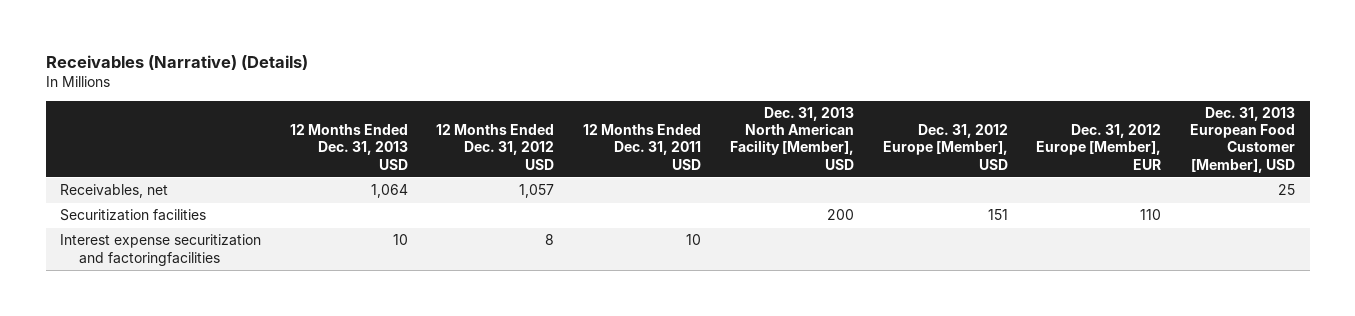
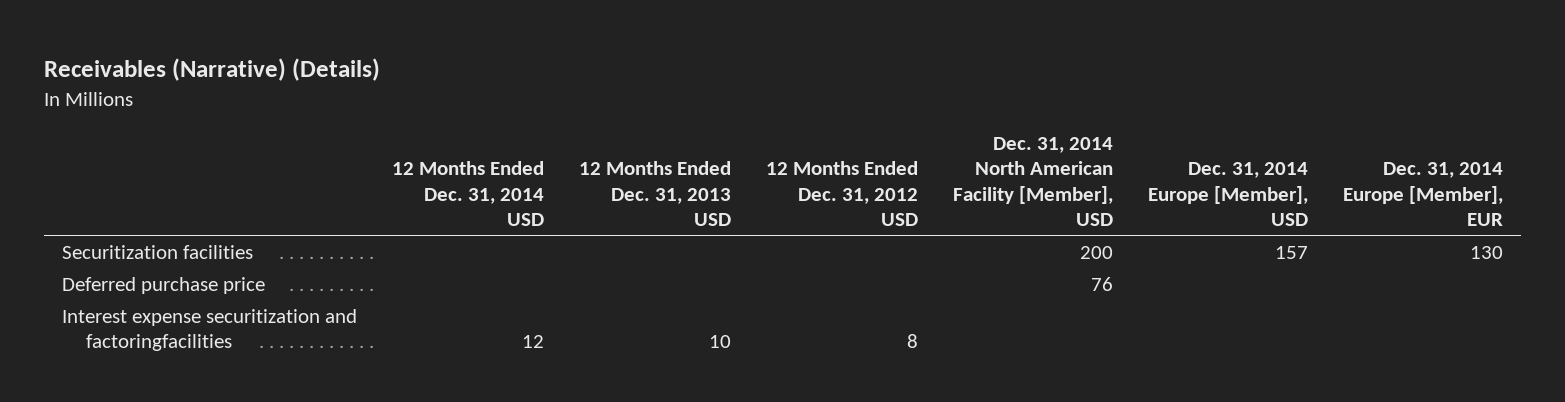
- | 12 Months Ended Dec. 31, 2013 USD | 12 Months Ended Dec. 31, 2012 USD | 12 Months Ended Dec. 31, 2011 USD | Dec. 31, 2013 North American Facility [Member], USD | Dec. 31, 2012 Europe [Member], USD | Dec. 31, 2012 Europe [Member], EUR | Dec. 31, 2013 European Food Customer [Member], USD
+ | 12 Months Ended Dec. 31, 2014 USD | 12 Months Ended Dec. 31, 2013 USD | 12 Months Ended Dec. 31, 2012 USD | Dec. 31, 2014 North American Facility [Member], USD | Dec. 31, 2014 Europe [Member], USD | Dec. 31, 2014 Europe [Member], EUR
- Receivables, net | 1,064 | 1,057 | | | | | 25
+ Deferred purchase price | | | | 76 | |

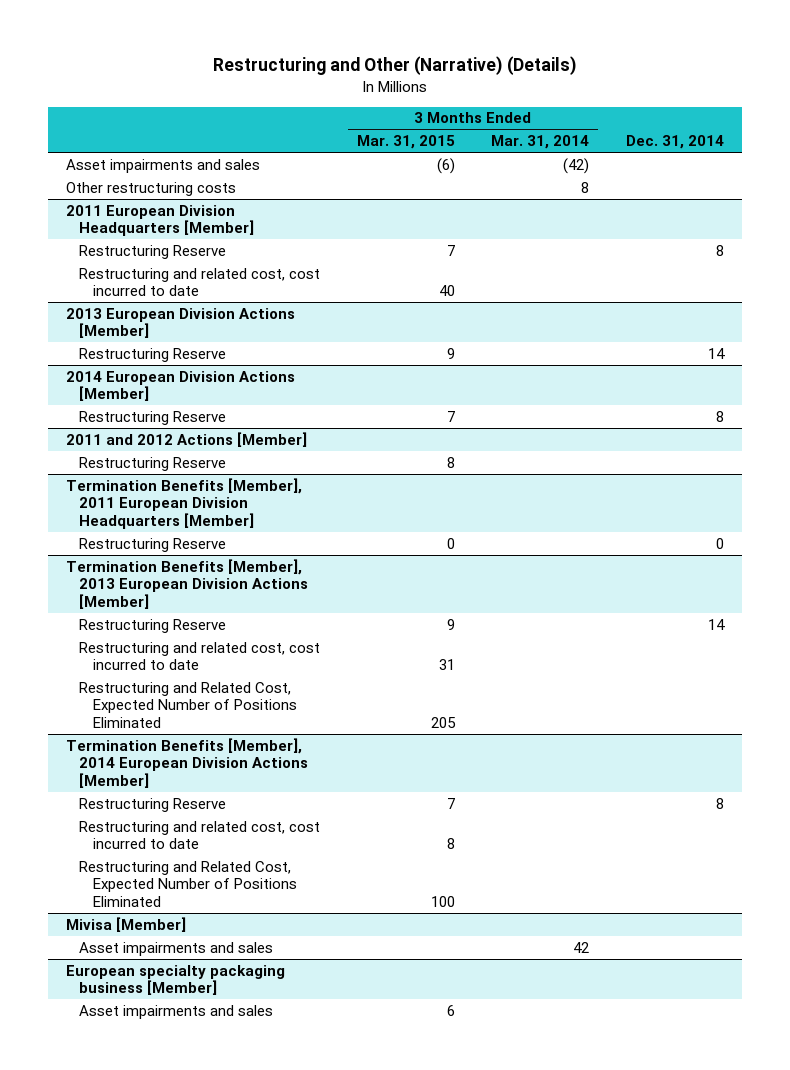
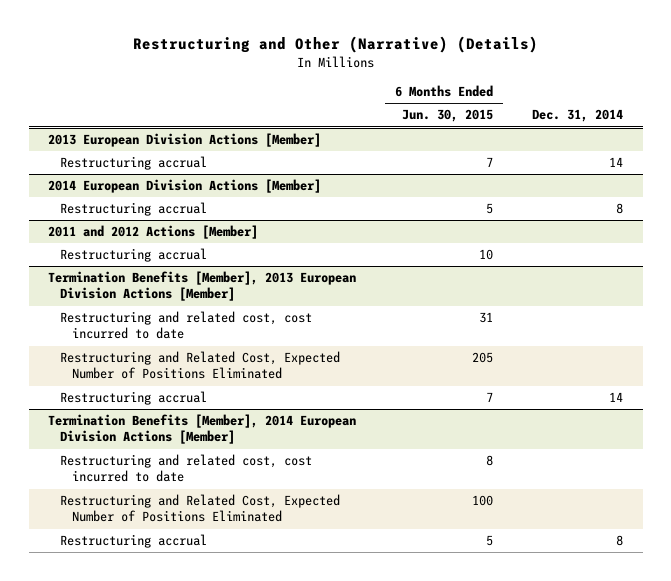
- | 3 Months Ended Mar. 31, 2015 | 3 Months Ended Mar. 31, 2014 | Dec. 31, 2014
+ | 6 Months Ended Jun. 30, 2015 | Dec. 31, 2014
- Asset impairments and sales | (6) | (42) |
- Other restructuring costs | | 8 |
- 2011 European Division Headquarters [Member]
- Restructuring Reserve | 7 | | 8
- Restructuring and related cost, cost incurred to date | 40 | |
@ 2013 European Division Actions [Member]
- Restructuring Reserve | 9 | | 14
+ Restructuring accrual | 7 | 14
@ 2014 European Division Actions [Member]
- Restructuring Reserve | 7 | | 8
+ Restructuring accrual | 5 | 8
@ 2011 and 2012 Actions [Member]
- Restructuring Reserve | 8 | |
- Termination Benefits [Member], 2011 European Division Headquarters [Member]
- Restructuring Reserve | 0 | | 0
@ 2011 and 2012 Actions [Member]
+ Restructuring accrual | 10 |
@ Termination Benefits [Member], 2013 European Division Actions [Member]
- Restructuring Reserve | 9 | | 14
+ Restructuring accrual | 7 | 14
@ Termination Benefits [Member], 2014 European Division Actions [Member]
- Restructuring Reserve | 7 | | 8
- Mivisa [Member]
- Asset impairments and sales | | 42 |
- European specialty packaging business [Member]
- Asset impairments and sales | 6 | |
@ Termination Benefits [Member], 2014 European Division Actions [Member]
+ Restructuring accrual | 5 | 8

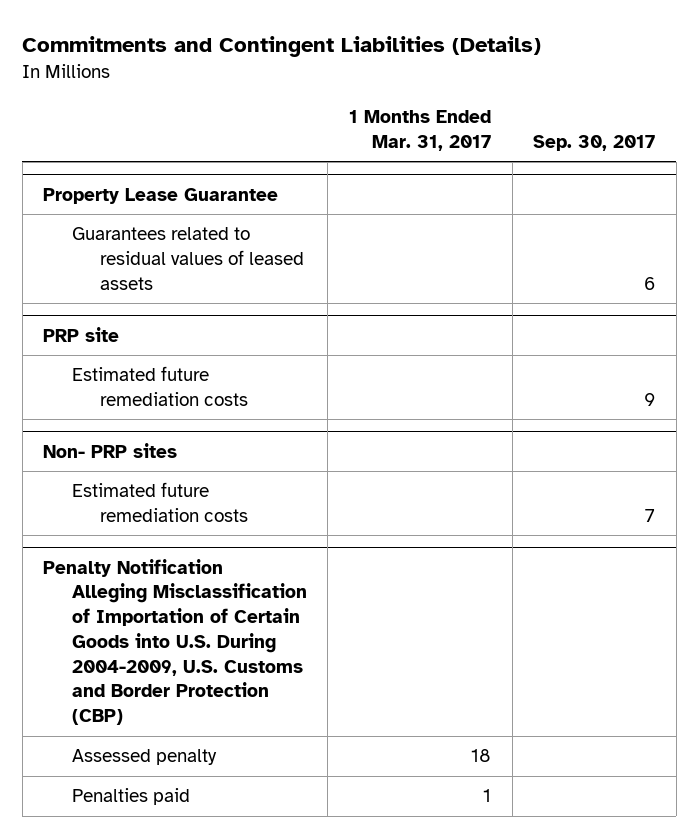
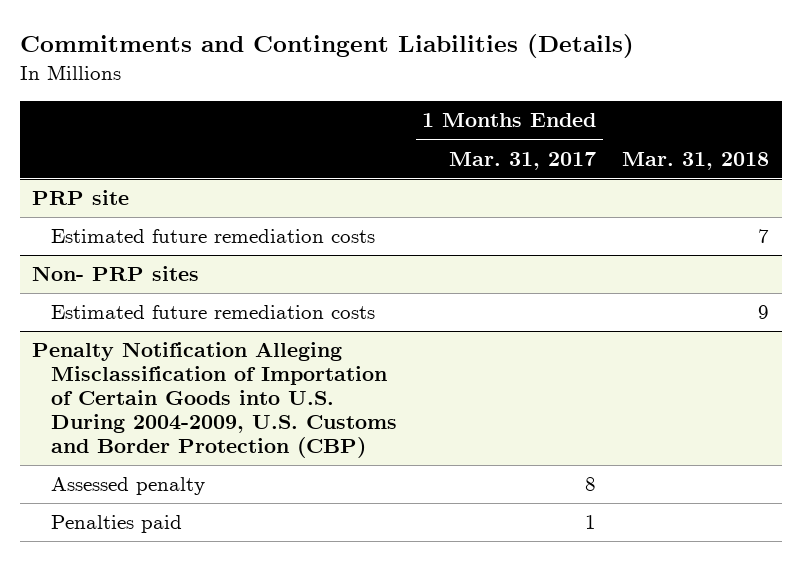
- | 1 Months Ended Mar. 31, 2017 | Sep. 30, 2017
+ | 1 Months Ended Mar. 31, 2017 | Mar. 31, 2018
- Property Lease Guarantee
- Guarantees related to residual values of leased assets | | 6
@ Penalty Notification Alleging Misclassification of Importation of Certain Goods into U.S. During 2004-2009, U.S. Customs and Border Protection (CBP)
- Assessed penalty | 18 |
+ Assessed penalty | 8 |

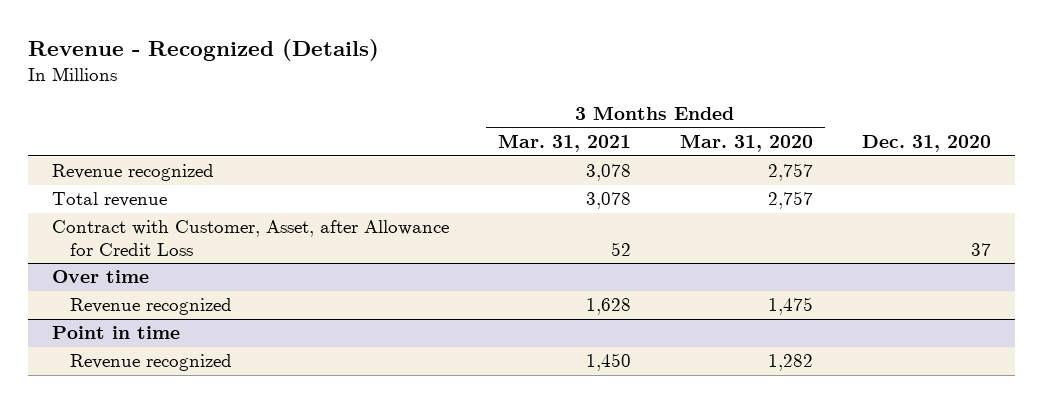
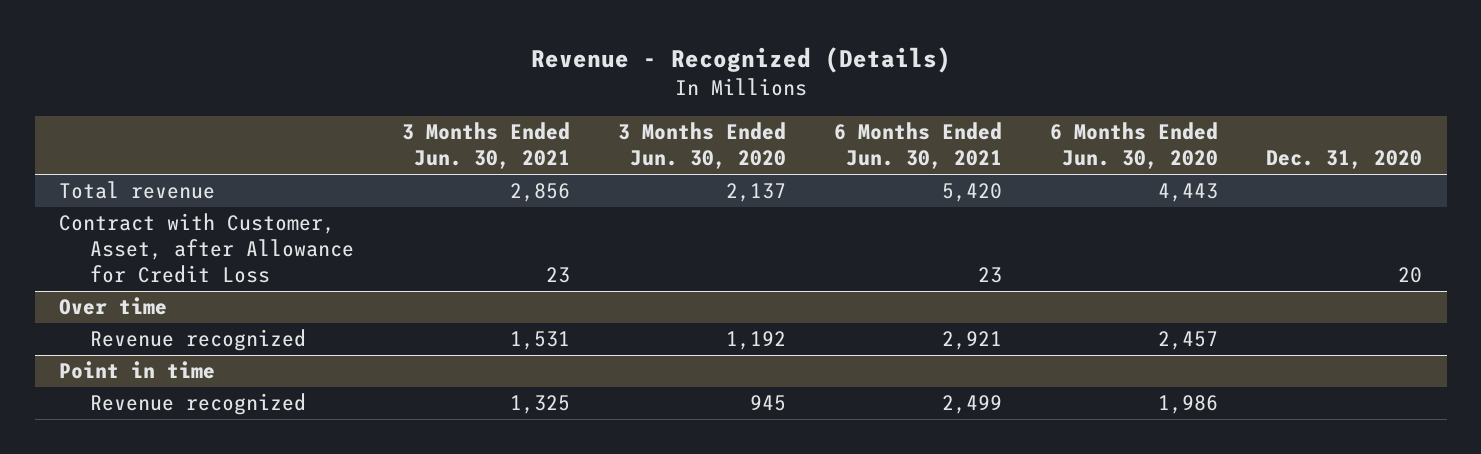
- | 3 Months Ended Mar. 31, 2021 | 3 Months Ended Mar. 31, 2020 | Dec. 31, 2020
+ | 3 Months Ended Jun. 30, 2021 | 3 Months Ended Jun. 30, 2020 | 6 Months Ended Jun. 30, 2021 | 6 Months Ended Jun. 30, 2020 | Dec. 31, 2020
- Revenue recognized | 3,078 | 2,757 |
- Contract with Customer, Asset, after Allowance for Credit Loss | 52 | | 37
+ Contract with Customer, Asset, after Allowance for Credit Loss | 23 | | 23 | | 20

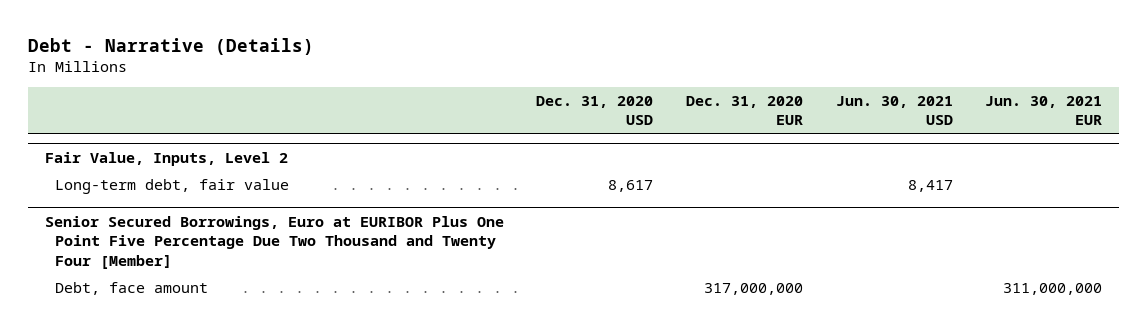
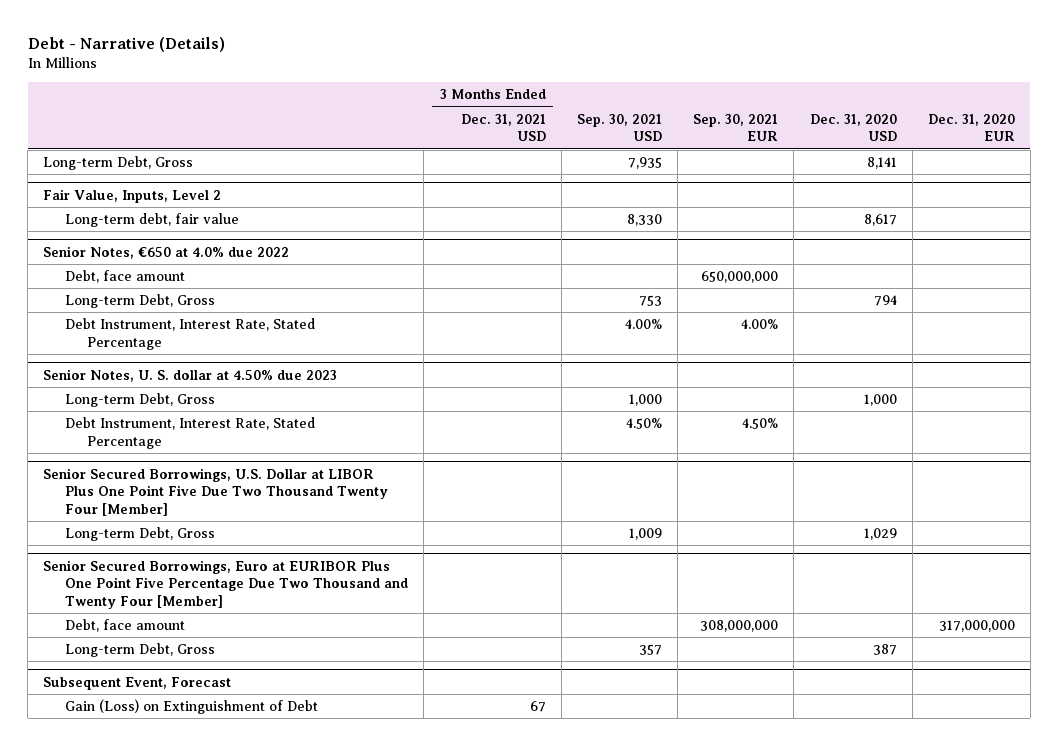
- | Dec. 31, 2020 USD | Dec. 31, 2020 EUR | Jun. 30, 2021 USD | Jun. 30, 2021 EUR
+ | 3 Months Ended Dec. 31, 2021 USD | Sep. 30, 2021 USD | Sep. 30, 2021 EUR | Dec. 31, 2020 USD | Dec. 31, 2020 EUR
+ Long-term Debt, Gross | | 7,935 | | 8,141 |
+ Senior Notes, €650 at 4.0% due 2022
+ Debt, face amount | | | 650,000,000 | |
+ Long-term Debt, Gross | | 753 | | 794 |
+ Debt Instrument, Interest Rate, Stated Percentage | | 4.00% | 4.00% | |
+ Senior Notes, U. S. dollar at 4.50% due 2023
+ Long-term Debt, Gross | | 1,000 | | 1,000 |
+ Debt Instrument, Interest Rate, Stated Percentage | | 4.50% | 4.50% | |
+ Senior Secured Borrowings, U.S. Dollar at LIBOR Plus One Point Five Due Two Thousand Twenty Four [Member]
+ Long-term Debt, Gross | | 1,009 | | 1,029 |
@ Senior Secured Borrowings, Euro at EURIBOR Plus One Point Five Percentage Due Two Thousand and Twenty Four [Member]
+ Long-term Debt, Gross | | 357 | | 387 |
+ Subsequent Event, Forecast
+ Gain (Loss) on Extinguishment of Debt | 67 | | | |

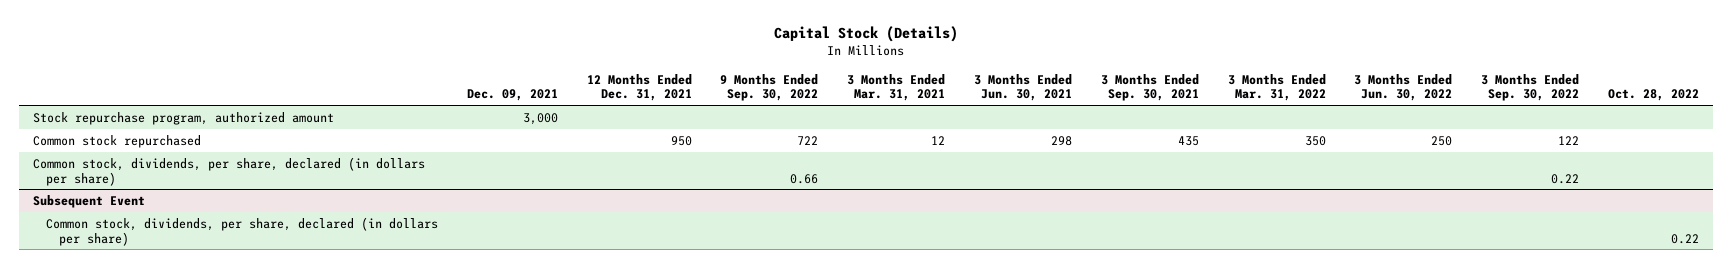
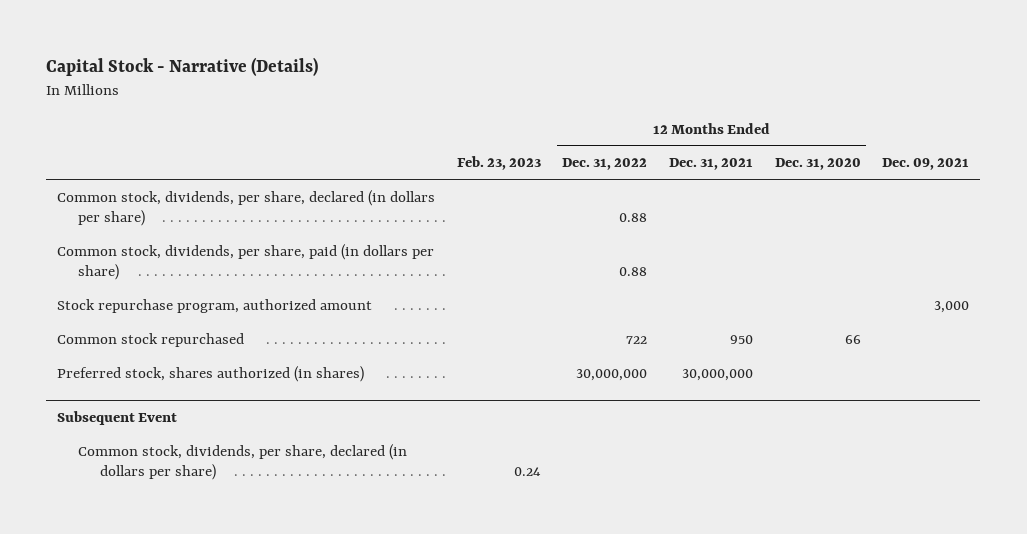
- Capital Stock (Details)
+ Capital Stock - Narrative (Details)
- | Dec. 09, 2021 | 12 Months Ended Dec. 31, 2021 | 9 Months Ended Sep. 30, 2022 | 3 Months Ended Mar. 31, 2021 | 3 Months Ended Jun. 30, 2021 | 3 Months Ended Sep. 30, 2021 | 3 Months Ended Mar. 31, 2022 | 3 Months Ended Jun. 30, 2022 | 3 Months Ended Sep. 30, 2022 | Oct. 28, 2022
+ | Feb. 23, 2023 | 12 Months Ended Dec. 31, 2022 | 12 Months Ended Dec. 31, 2021 | 12 Months Ended Dec. 31, 2020 | Dec. 09, 2021
moved up: Common stock, dividends, per share, declared (in dollars per share) | | 0.88 | | |
+ Common stock, dividends, per share, paid (in dollars per share) | | 0.88 | | |
+ Preferred stock, shares authorized (in shares) | | 30,000,000 | 30,000,000 | |

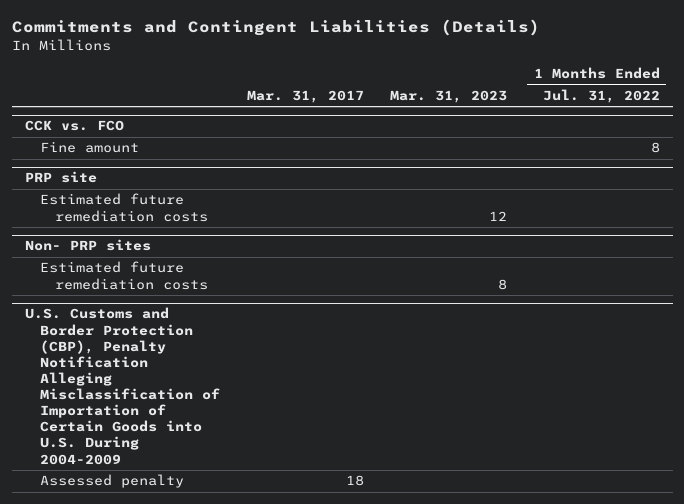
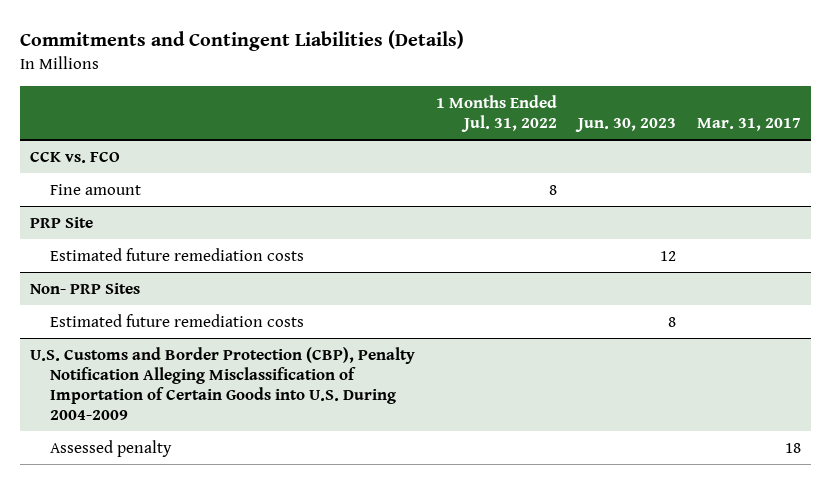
- | Mar. 31, 2017 | Mar. 31, 2023 | 1 Months Ended Jul. 31, 2022
+ | 1 Months Ended Jul. 31, 2022 | Jun. 30, 2023 | Mar. 31, 2017
- PRP site
+ PRP Site
- Non- PRP sites
+ Non- PRP Sites

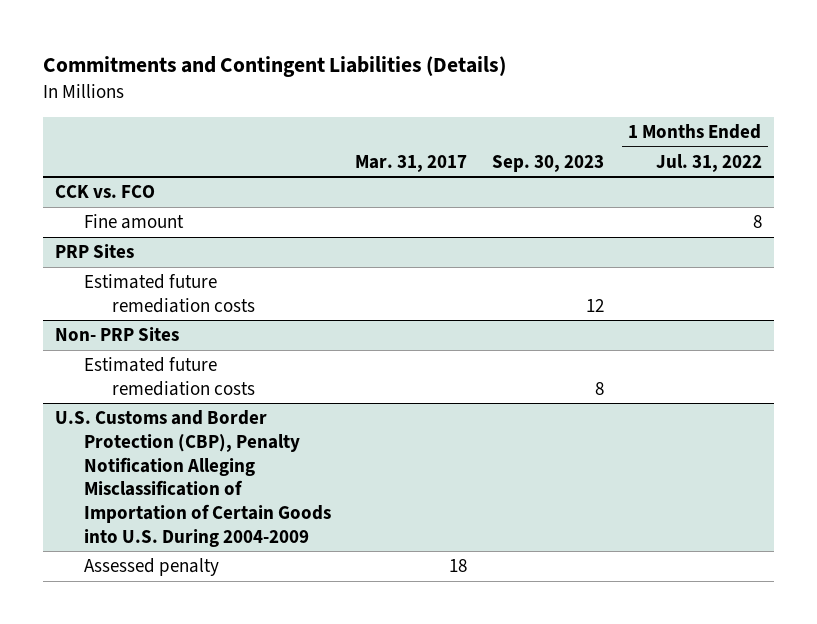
- | 1 Months Ended Jul. 31, 2022 | Jun. 30, 2023 | Mar. 31, 2017
+ | Mar. 31, 2017 | Sep. 30, 2023 | 1 Months Ended Jul. 31, 2022
- PRP Site
+ PRP Sites

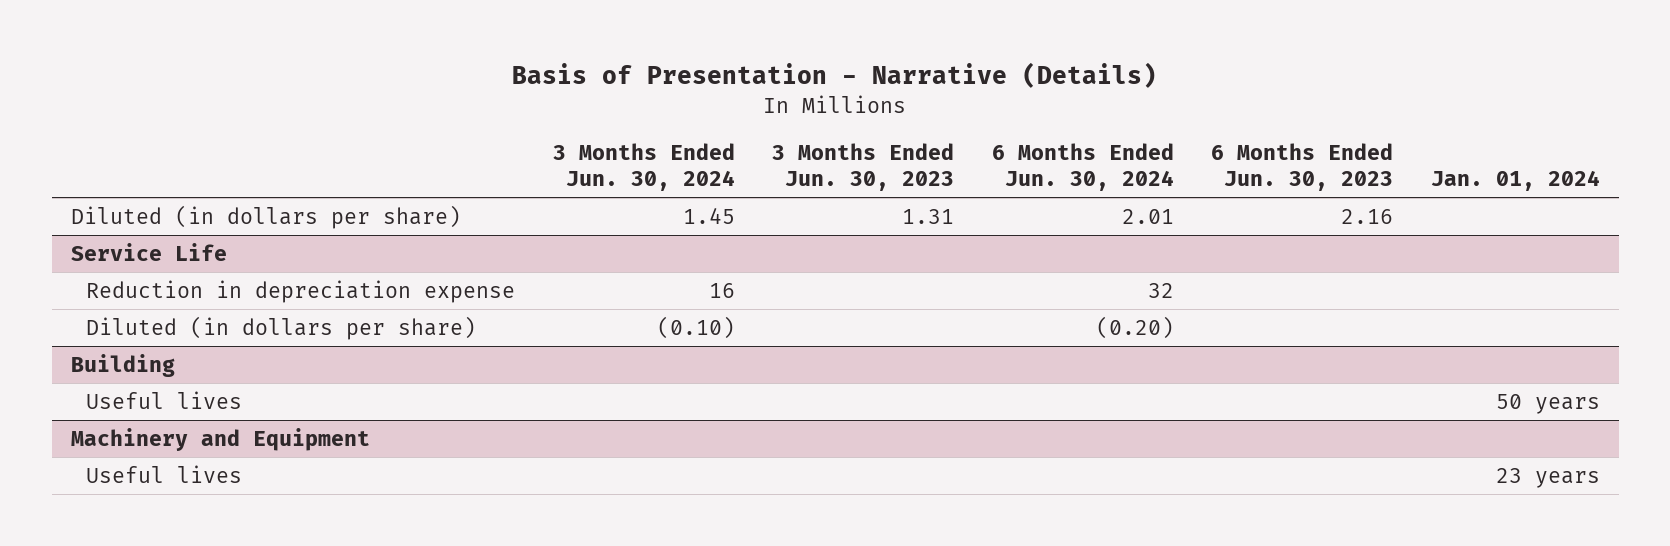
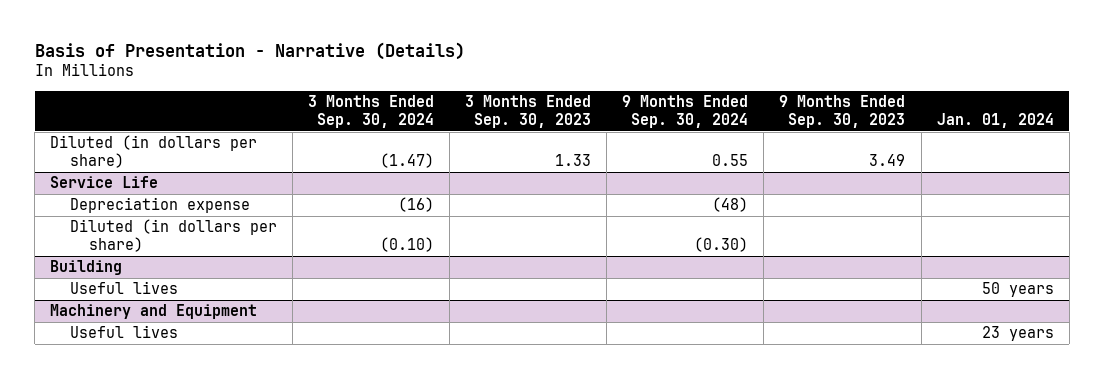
- | 3 Months Ended Jun. 30, 2024 | 3 Months Ended Jun. 30, 2023 | 6 Months Ended Jun. 30, 2024 | 6 Months Ended Jun. 30, 2023 | Jan. 01, 2024
+ | 3 Months Ended Sep. 30, 2024 | 3 Months Ended Sep. 30, 2023 | 9 Months Ended Sep. 30, 2024 | 9 Months Ended Sep. 30, 2023 | Jan. 01, 2024
@ Service Life
- Reduction in depreciation expense | 16 | | 32 | |
+ Depreciation expense | (16) | | (48) | |

